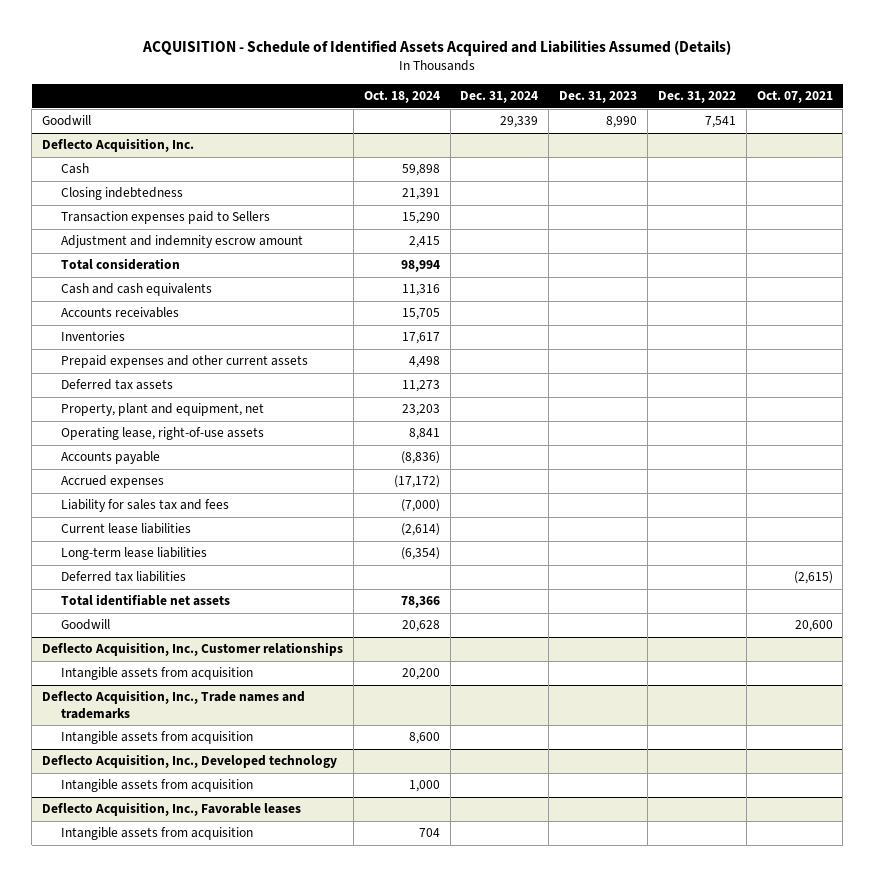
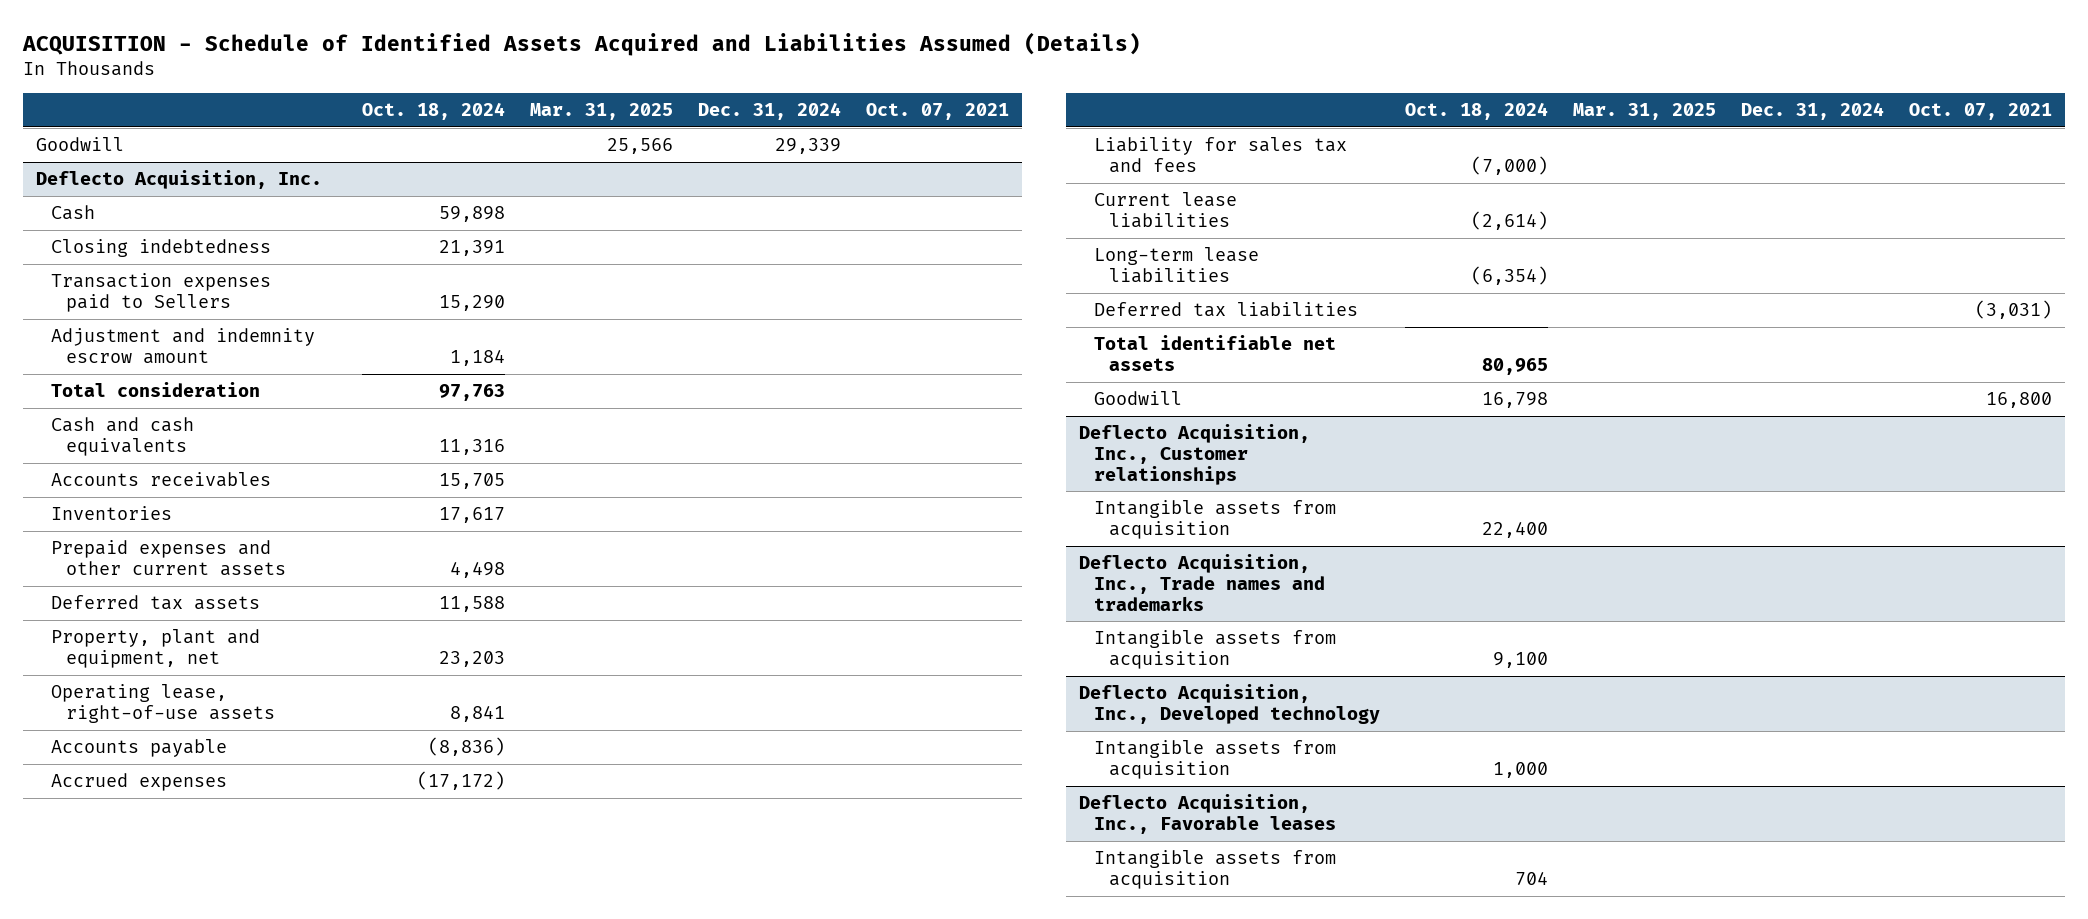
- | Oct. 18, 2024 | Dec. 31, 2024 | Dec. 31, 2023 | Dec. 31, 2022 | Oct. 07, 2021
+ | Oct. 18, 2024 | Mar. 31, 2025 | Dec. 31, 2024 | Oct. 07, 2021
@ Deflecto Acquisition, Inc.
- Adjustment and indemnity escrow amount | 2,415 | | | |
- Total consideration | 98,994 | | | |
+ Adjustment and indemnity escrow amount | 1,184 | | |
+ Total consideration | 97,763 | | |
- Deferred tax assets | 11,273 | | | |
+ Deferred tax assets | 11,588 | | |
- Deferred tax liabilities | | | | | (2,615)
- Total identifiable net assets | 78,366 | | | |
- Goodwill | 20,628 | | | | 20,600
+ Deferred tax liabilities | | | | (3,031)
+ Total identifiable net assets | 80,965 | | |
+ Goodwill | 16,798 | | | 16,800
@ Deflecto Acquisition, Inc., Customer relationships
- Intangible assets from acquisition | 20,200 | | | |
+ Intangible assets from acquisition | 22,400 | | |
@ Deflecto Acquisition, Inc., Trade names and trademarks
- Intangible assets from acquisition | 8,600 | | | |
+ Intangible assets from acquisition | 9,100 | | |

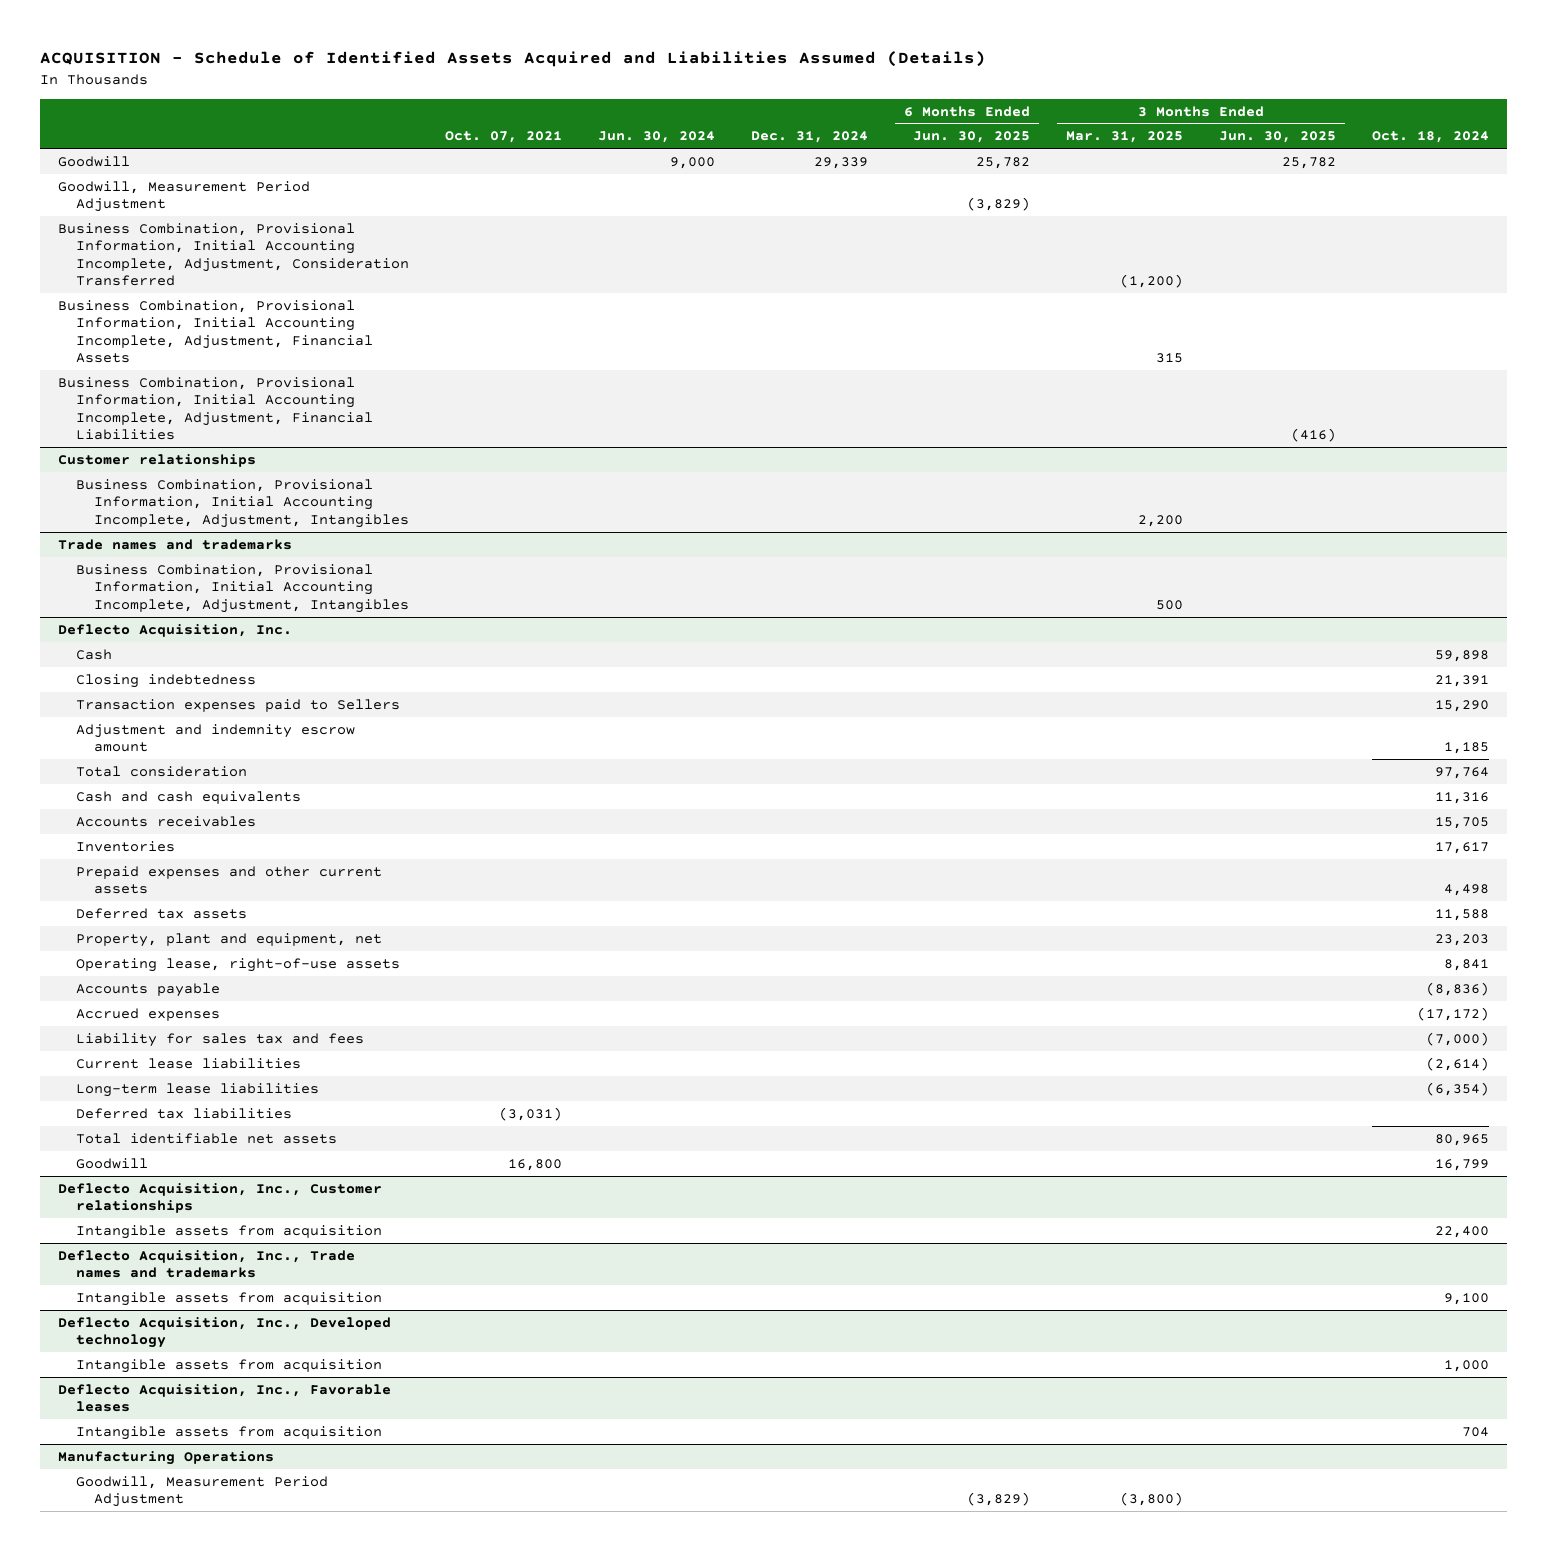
- | Oct. 18, 2024 | Mar. 31, 2025 | Dec. 31, 2024 | Oct. 07, 2021
+ | Oct. 07, 2021 | Jun. 30, 2024 | Dec. 31, 2024 | 6 Months Ended Jun. 30, 2025 | 3 Months Ended Mar. 31, 2025 | 3 Months Ended Jun. 30, 2025 | Oct. 18, 2024
+ Goodwill, Measurement Period Adjustment | | | | (3,829) | | |
+ Business Combination, Provisional Information, Initial Accounting Incomplete, Adjustment, Consideration Transferred | | | | | (1,200) | |
+ Business Combination, Provisional Information, Initial Accounting Incomplete, Adjustment, Financial Assets | | | | | 315 | |
+ Business Combination, Provisional Information, Initial Accounting Incomplete, Adjustment, Financial Liabilities | | | | | | (416) |
+ Customer relationships
+ Business Combination, Provisional Information, Initial Accounting Incomplete, Adjustment, Intangibles | | | | | 2,200 | |
+ Trade names and trademarks
+ Business Combination, Provisional Information, Initial Accounting Incomplete, Adjustment, Intangibles | | | | | 500 | |
@ Deflecto Acquisition, Inc.
- Adjustment and indemnity escrow amount | 1,184 | | |
- Total consideration | 97,763 | | |
+ Adjustment and indemnity escrow amount | | | | | | | 1,185
+ Total consideration | | | | | | | 97,764
- Goodwill | 16,798 | | | 16,800
+ Goodwill | 16,800 | | | | | | 16,799
+ Manufacturing Operations
+ Goodwill, Measurement Period Adjustment | | | | (3,829) | (3,800) | |

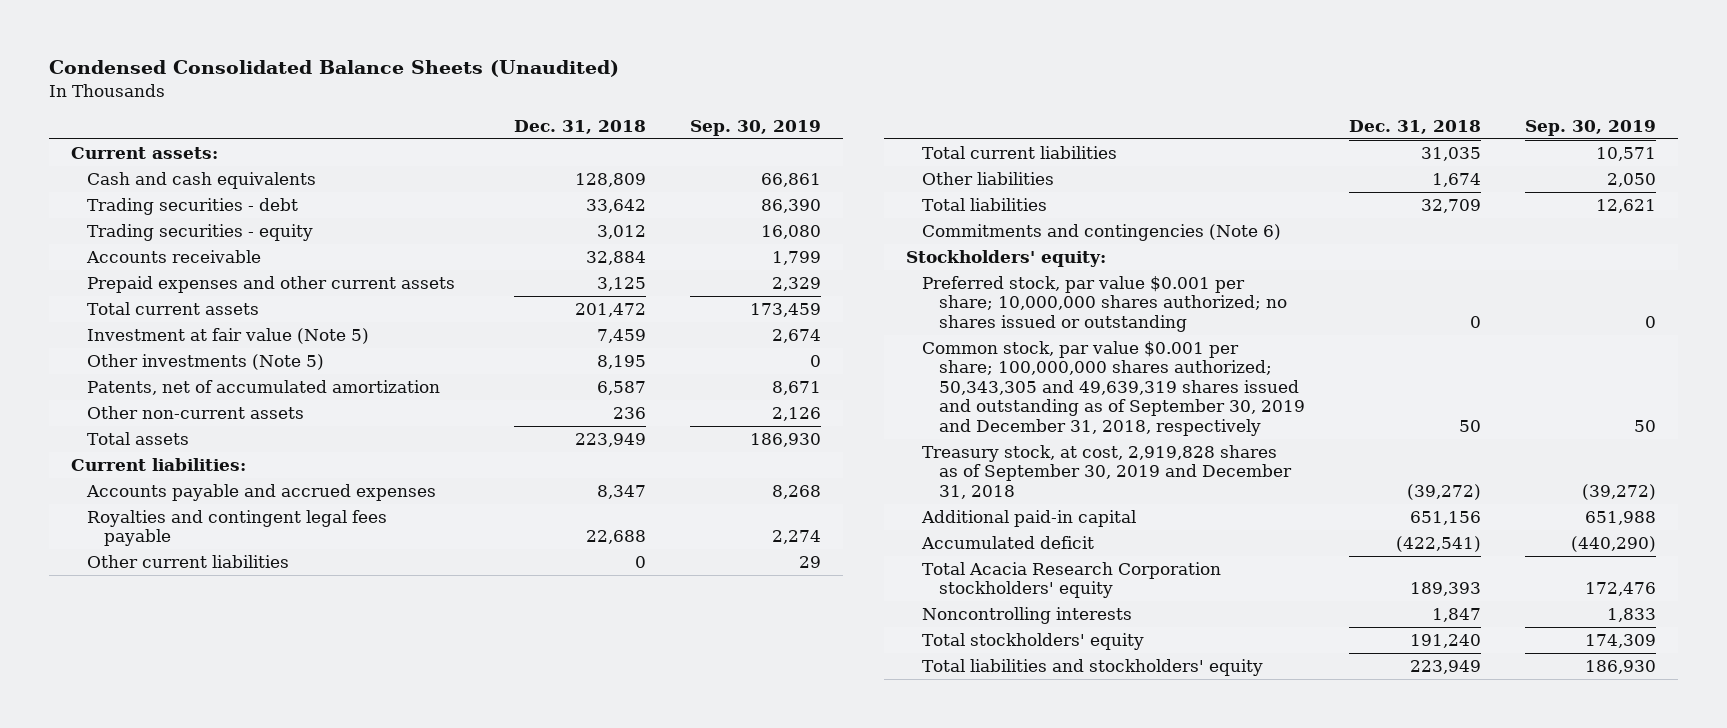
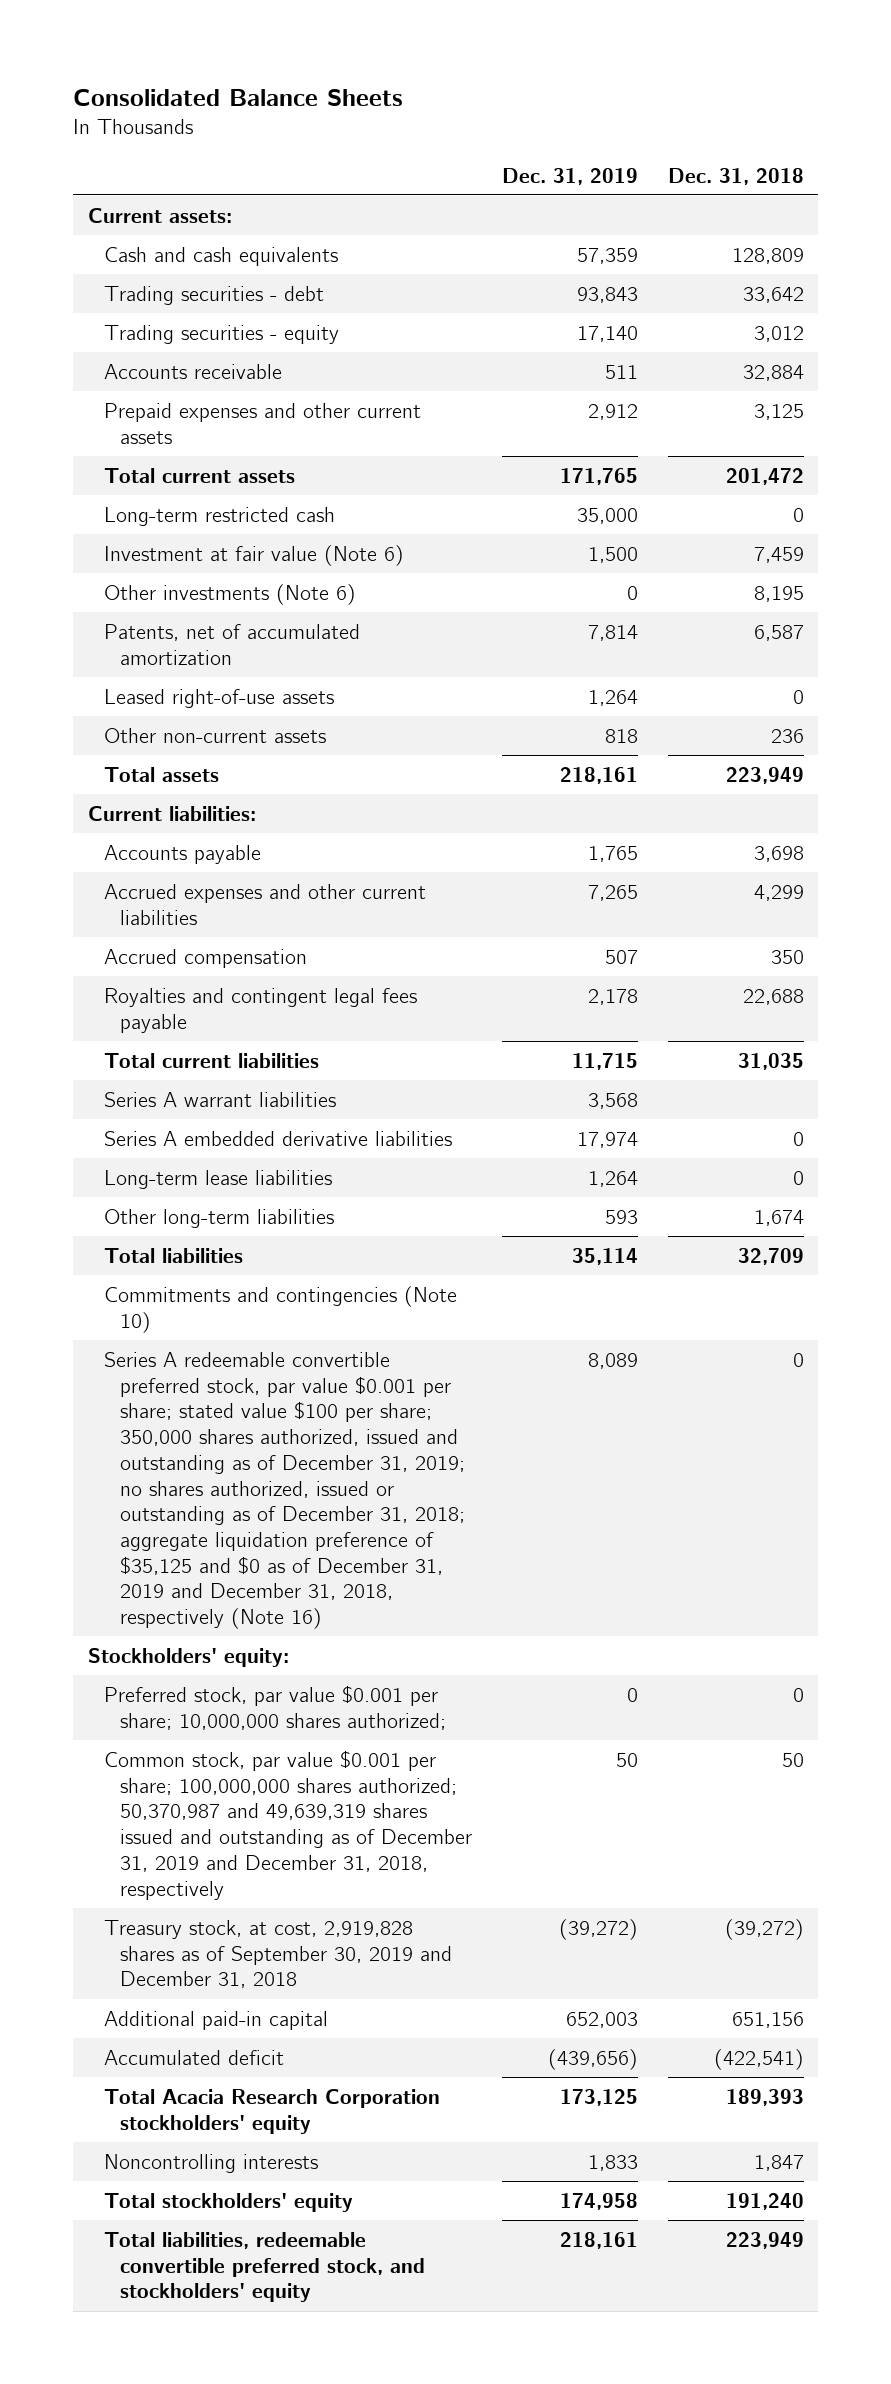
- Condensed Consolidated Balance Sheets (Unaudited)
+ Consolidated Balance Sheets
- | Dec. 31, 2018 | Sep. 30, 2019
+ | Dec. 31, 2019 | Dec. 31, 2018
- Investment at fair value (Note 5) | 7,459 | 2,674
- Other investments (Note 5) | 8,195 | 0
+ Long-term restricted cash | 35,000 | 0
+ Investment at fair value (Note 6) | 1,500 | 7,459
+ Other investments (Note 6) | 0 | 8,195
+ Leased right-of-use assets | 1,264 | 0
- Accounts payable and accrued expenses | 8,347 | 8,268
+ Accounts payable | 1,765 | 3,698
+ Accrued expenses and other current liabilities | 7,265 | 4,299
+ Accrued compensation | 507 | 350
- Other current liabilities | 0 | 29
- Other liabilities | 1,674 | 2,050
+ Series A warrant liabilities | 3,568 |
+ Series A embedded derivative liabilities | 17,974 | 0
+ Long-term lease liabilities | 1,264 | 0
+ Other long-term liabilities | 593 | 1,674
- Commitments and contingencies (Note 6)
+ Commitments and contingencies (Note 10)
+ Series A redeemable convertible preferred stock, par value $0.001 per share; stated value $100 per share; 350,000 shares authorized, issued and outstanding as of December 31, 2019; no shares authorized, issued or outstanding as of December 31, 2018; aggregate liquidation preference of $35,125 and $0 as of December 31, 2019 and December 31, 2018, respectively (Note 16) | 8,089 | 0
- Preferred stock, par value $0.001 per share; 10,000,000 shares authorized; no shares issued or outstanding | 0 | 0
- Common stock, par value $0.001 per share; 100,000,000 shares authorized; 50,343,305 and 49,639,319 shares issued and outstanding as of September 30, 2019 and December 31, 2018, respectively | 50 | 50
+ Preferred stock, par value $0.001 per share; 10,000,000 shares authorized; | 0 | 0
+ Common stock, par value $0.001 per share; 100,000,000 shares authorized; 50,370,987 and 49,639,319 shares issued and outstanding as of December 31, 2019 and December 31, 2018, respectively | 50 | 50
- Total liabilities and stockholders' equity | 223,949 | 186,930
+ Total liabilities, redeemable convertible preferred stock, and stockholders' equity | 218,161 | 223,949

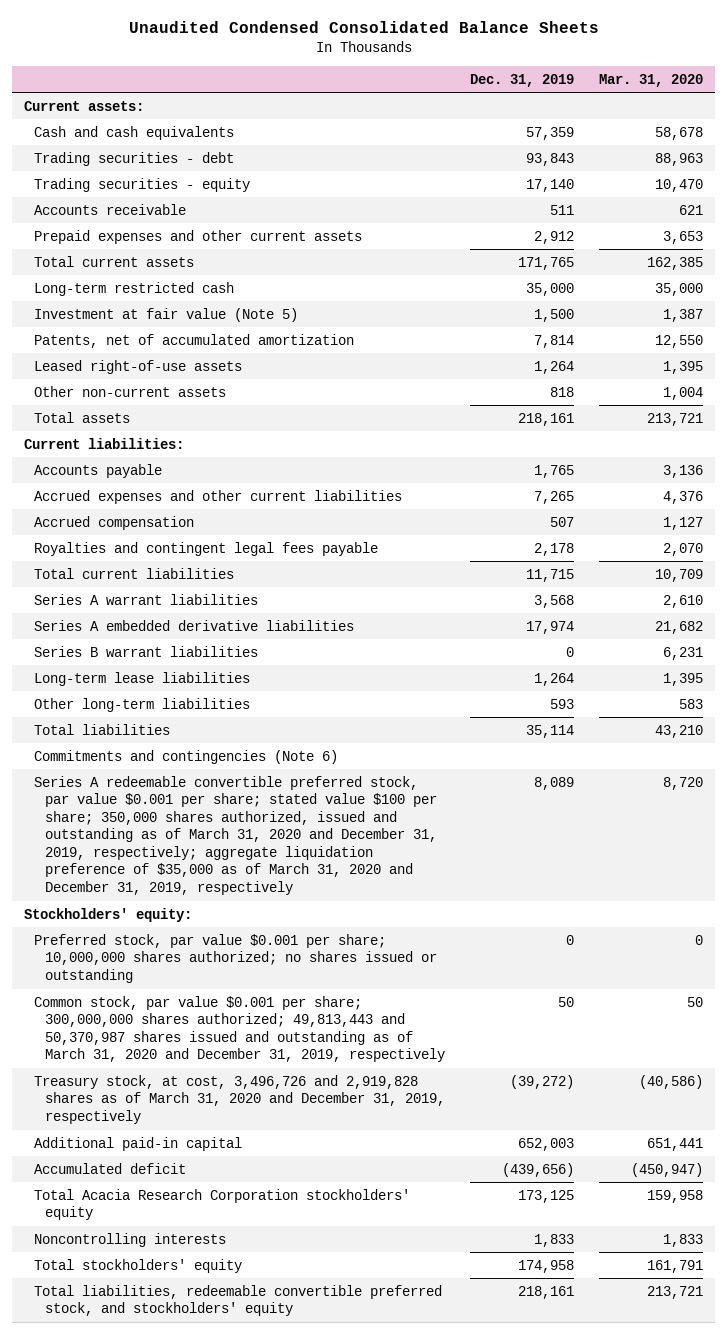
- Consolidated Balance Sheets
+ Unaudited Condensed Consolidated Balance Sheets
- | Dec. 31, 2019 | Dec. 31, 2018
+ | Dec. 31, 2019 | Mar. 31, 2020
- Investment at fair value (Note 6) | 1,500 | 7,459
- Other investments (Note 6) | 0 | 8,195
+ Investment at fair value (Note 5) | 1,500 | 1,387
+ Series B warrant liabilities | 0 | 6,231
- Commitments and contingencies (Note 10)
- Series A redeemable convertible preferred stock, par value $0.001 per share; stated value $100 per share; 350,000 shares authorized, issued and outstanding as of December 31, 2019; no shares authorized, issued or outstanding as of December 31, 2018; aggregate liquidation preference of $35,125 and $0 as of December 31, 2019 and December 31, 2018, respectively (Note 16) | 8,089 | 0
+ Commitments and contingencies (Note 6)
+ Series A redeemable convertible preferred stock, par value $0.001 per share; stated value $100 per share; 350,000 shares authorized, issued and outstanding as of March 31, 2020 and December 31, 2019, respectively; aggregate liquidation preference of $35,000 as of March 31, 2020 and December 31, 2019, respectively | 8,089 | 8,720
- Preferred stock, par value $0.001 per share; 10,000,000 shares authorized; | 0 | 0
- Common stock, par value $0.001 per share; 100,000,000 shares authorized; 50,370,987 and 49,639,319 shares issued and outstanding as of December 31, 2019 and December 31, 2018, respectively | 50 | 50
- Treasury stock, at cost, 2,919,828 shares as of September 30, 2019 and December 31, 2018 | (39,272) | (39,272)
+ Preferred stock, par value $0.001 per share; 10,000,000 shares authorized; no shares issued or outstanding | 0 | 0
+ Common stock, par value $0.001 per share; 300,000,000 shares authorized; 49,813,443 and 50,370,987 shares issued and outstanding as of March 31, 2020 and December 31, 2019, respectively | 50 | 50
+ Treasury stock, at cost, 3,496,726 and 2,919,828 shares as of March 31, 2020 and December 31, 2019, respectively | (39,272) | (40,586)

